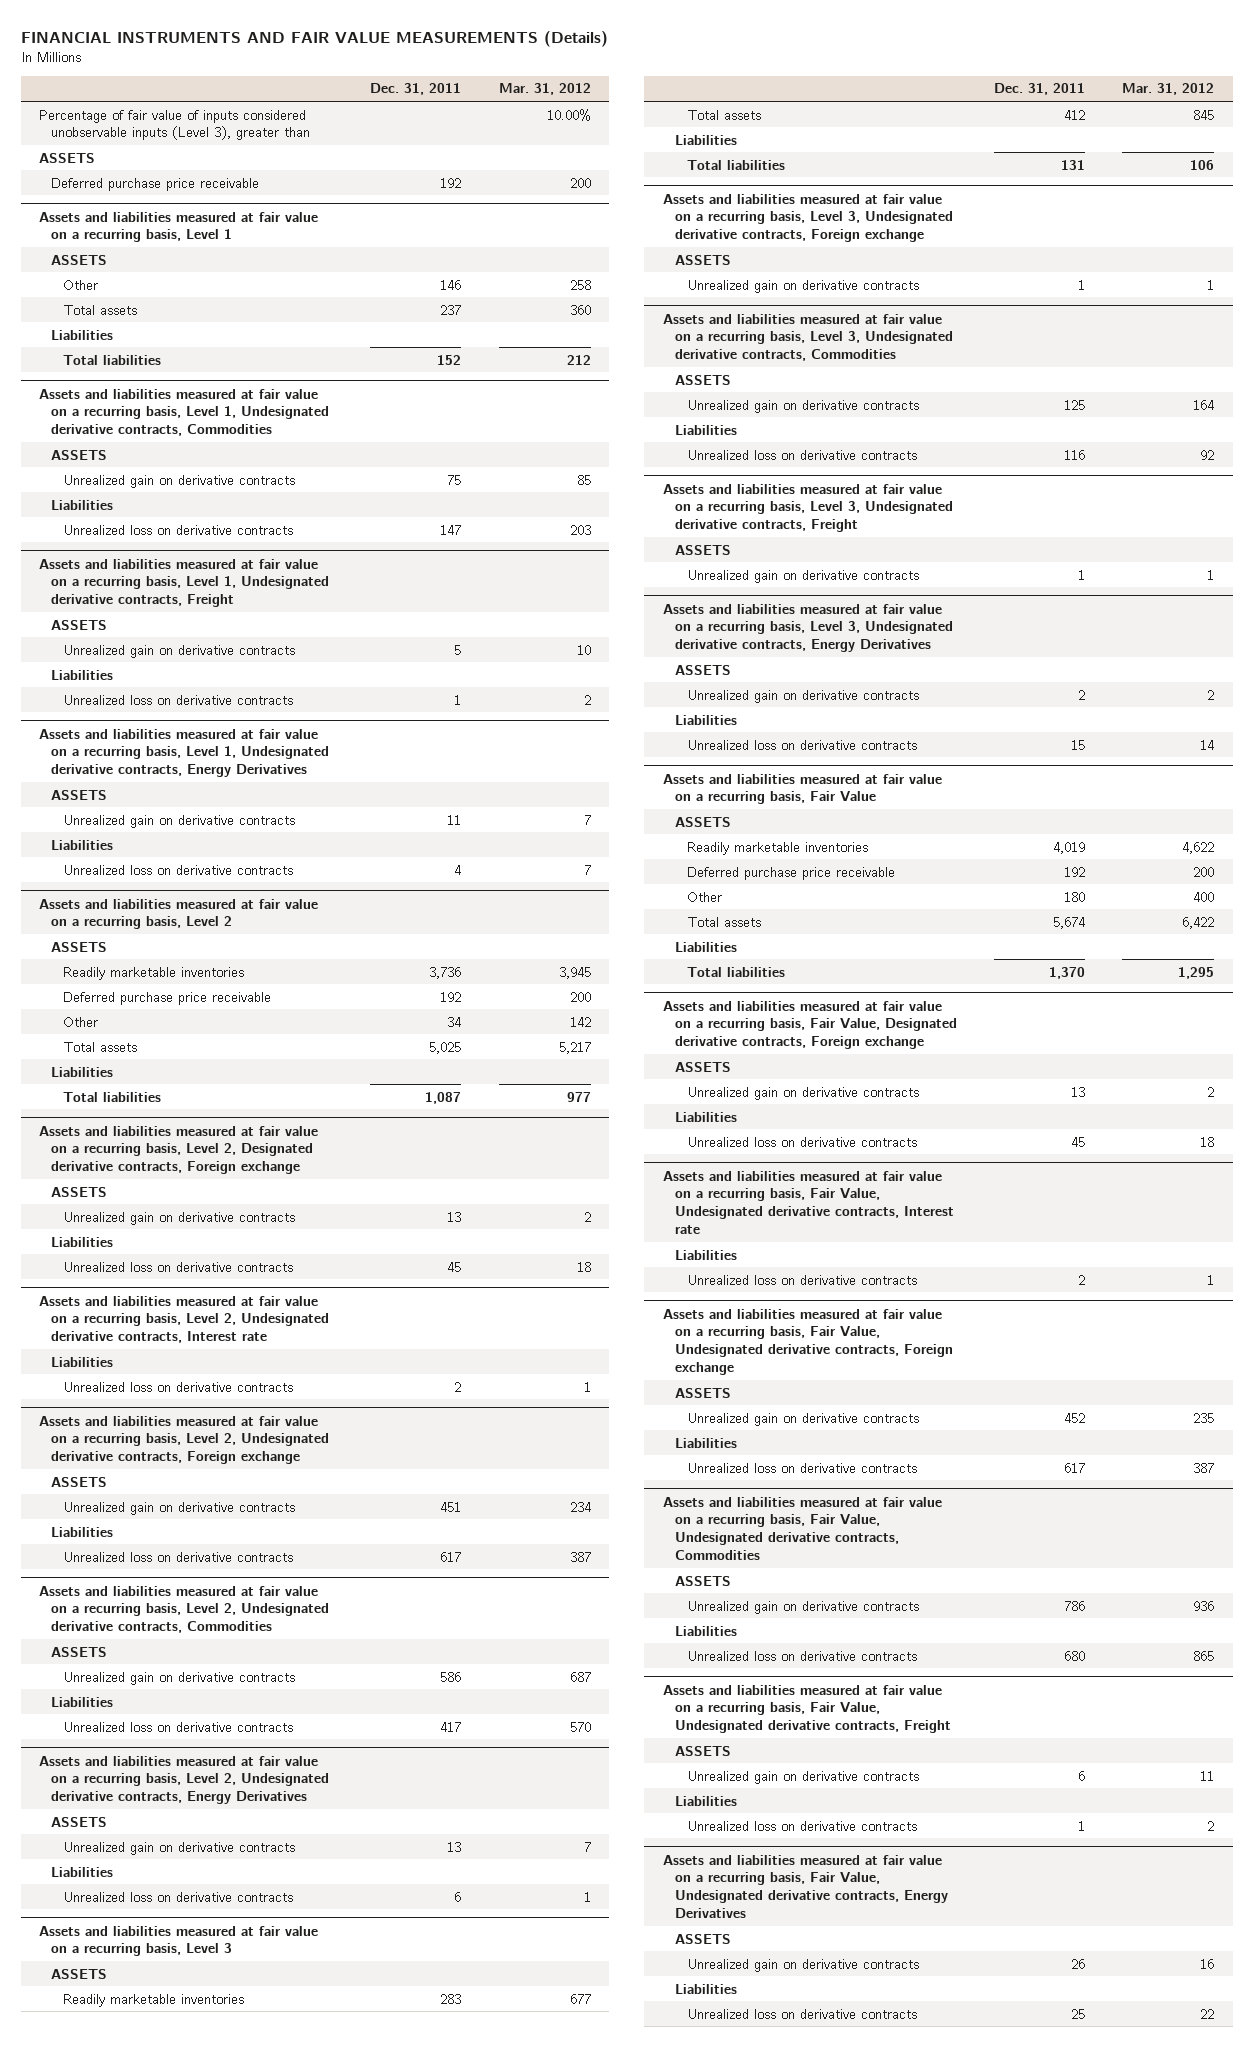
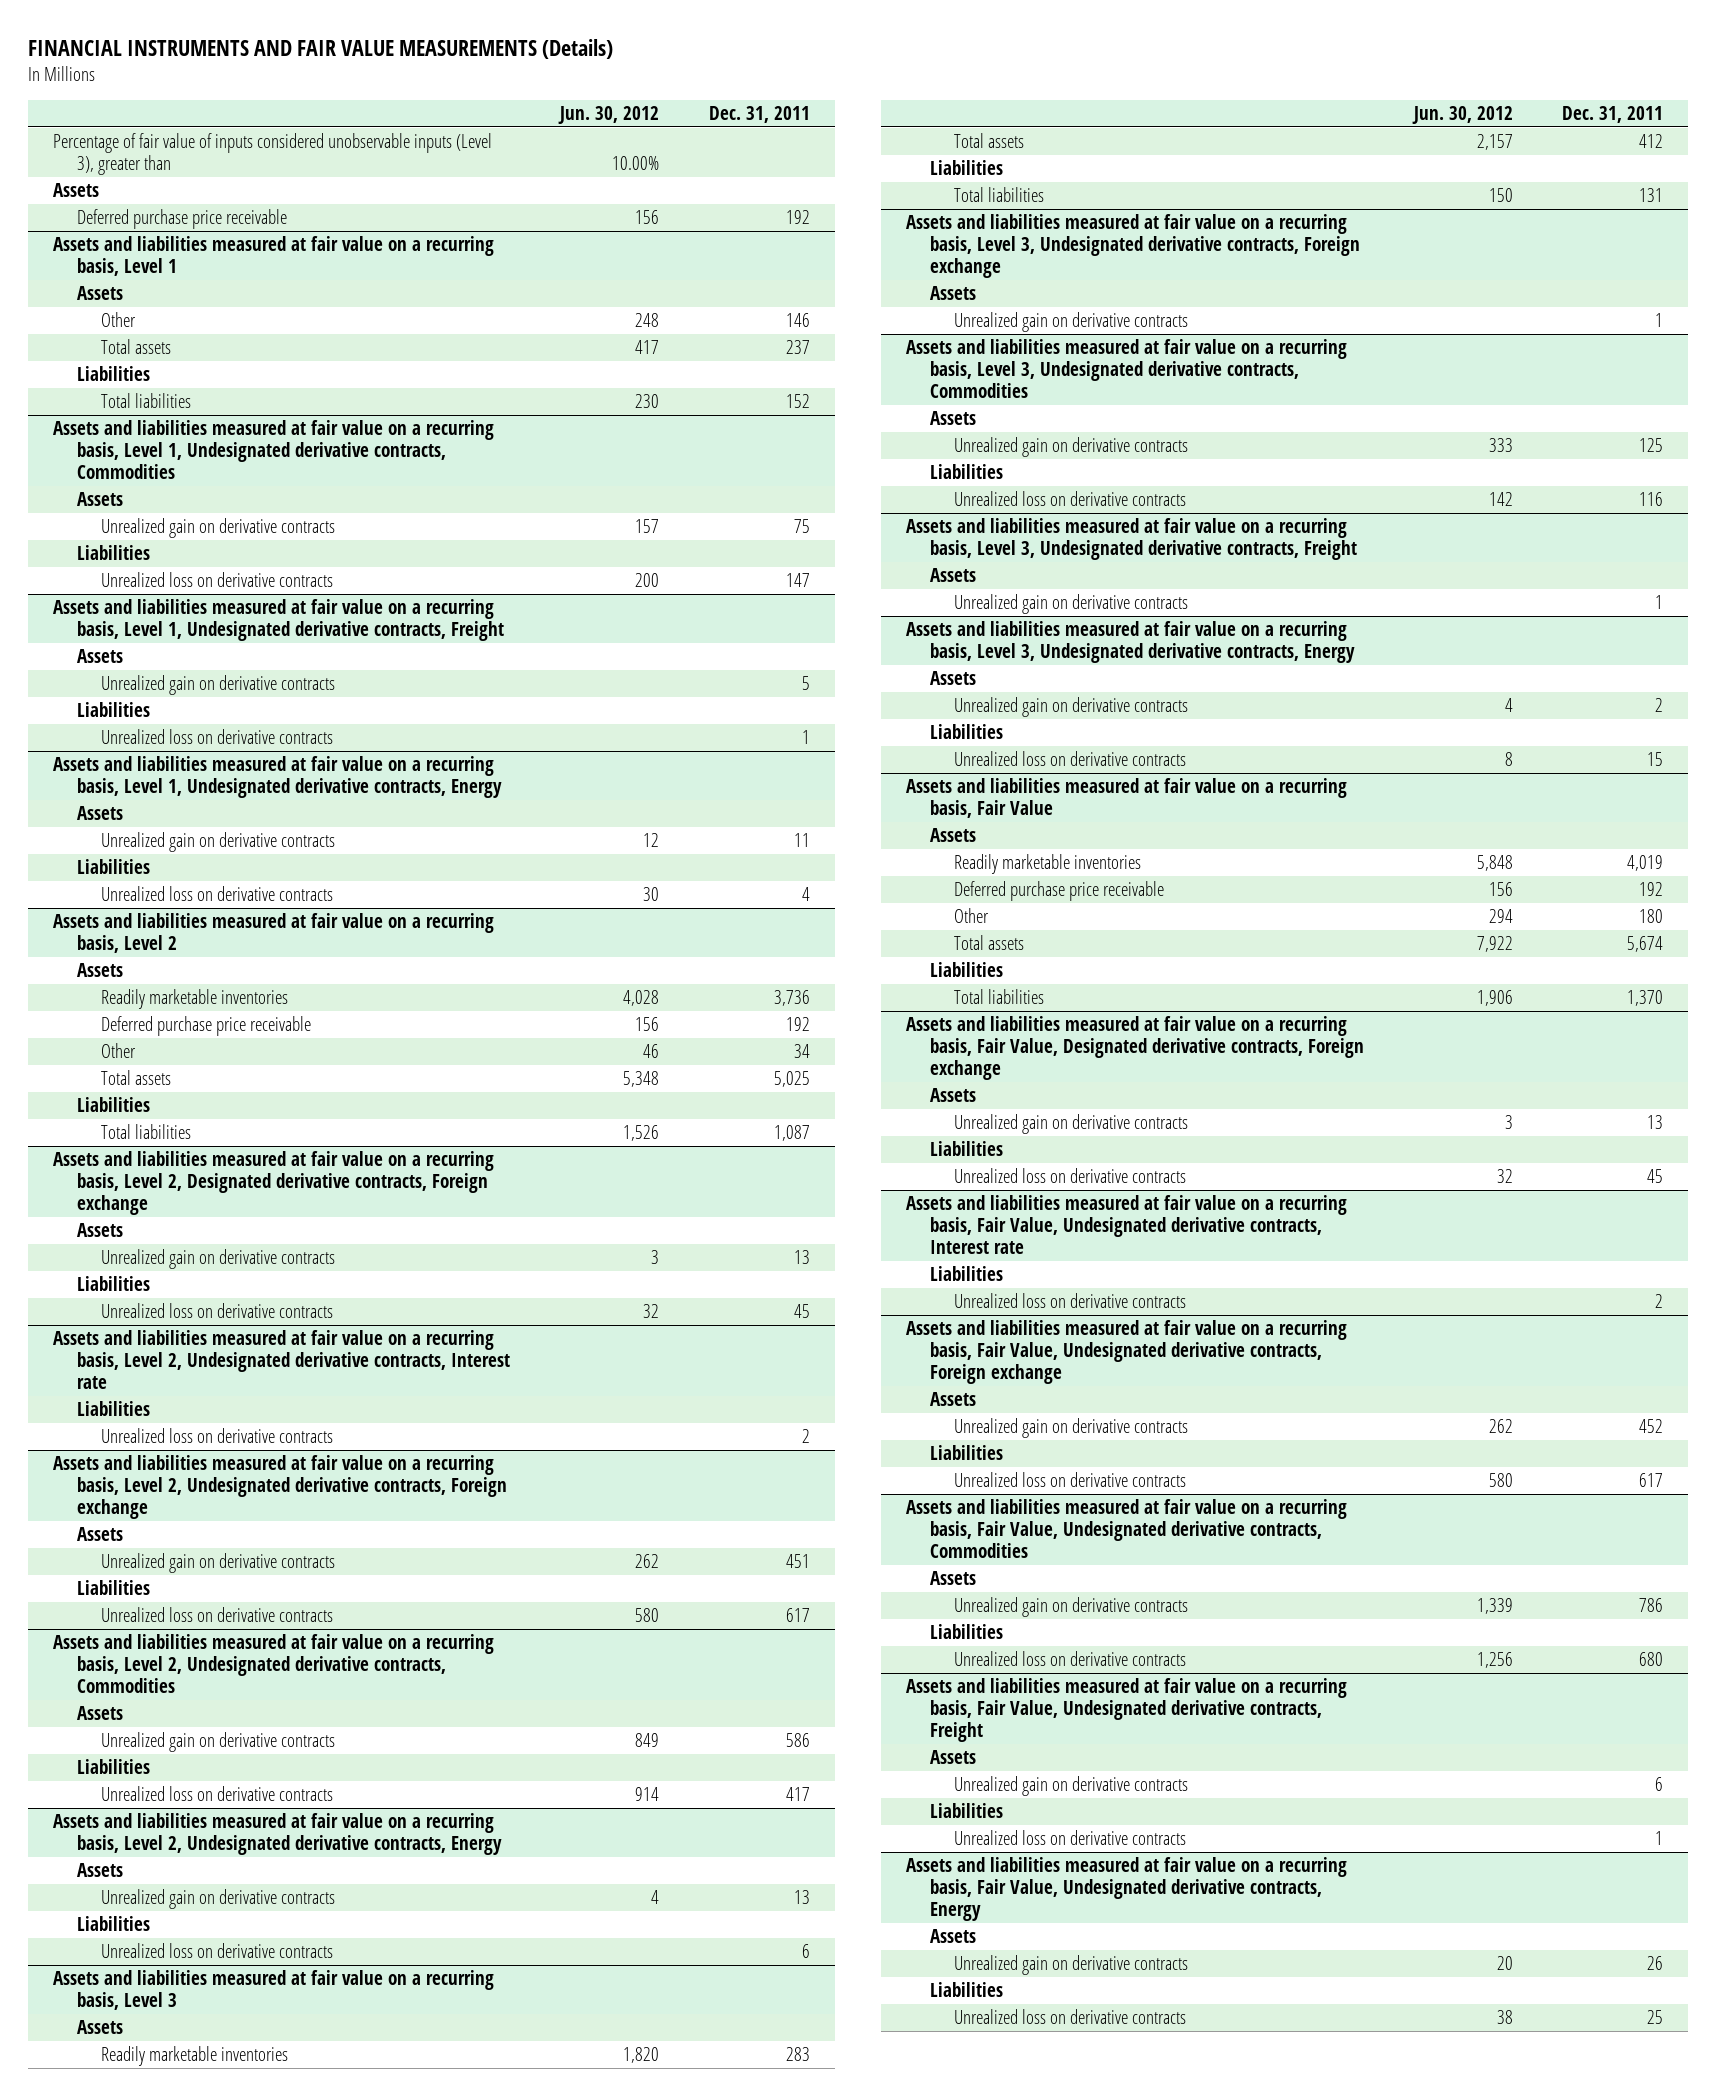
- | Dec. 31, 2011 | Mar. 31, 2012
+ | Jun. 30, 2012 | Dec. 31, 2011
- ASSETS
+ Assets
@ Assets and liabilities measured at fair value on a recurring basis, Level 1
- ASSETS
+ Assets
@ Assets and liabilities measured at fair value on a recurring basis, Level 1, Undesignated derivative contracts, Commodities
- ASSETS
+ Assets
@ Assets and liabilities measured at fair value on a recurring basis, Level 1, Undesignated derivative contracts, Freight
- ASSETS
+ Assets
- Assets and liabilities measured at fair value on a recurring basis, Level 1, Undesignated derivative contracts, Energy Derivatives
- ASSETS
+ Assets and liabilities measured at fair value on a recurring basis, Level 1, Undesignated derivative contracts, Energy
+ Assets
@ Assets and liabilities measured at fair value on a recurring basis, Level 2
- ASSETS
+ Assets
@ Assets and liabilities measured at fair value on a recurring basis, Level 2, Designated derivative contracts, Foreign exchange
- ASSETS
+ Assets
@ Assets and liabilities measured at fair value on a recurring basis, Level 2, Undesignated derivative contracts, Foreign exchange
- ASSETS
+ Assets
@ Assets and liabilities measured at fair value on a recurring basis, Level 2, Undesignated derivative contracts, Commodities
- ASSETS
+ Assets
- Assets and liabilities measured at fair value on a recurring basis, Level 2, Undesignated derivative contracts, Energy Derivatives
- ASSETS
+ Assets and liabilities measured at fair value on a recurring basis, Level 2, Undesignated derivative contracts, Energy
+ Assets
@ Assets and liabilities measured at fair value on a recurring basis, Level 3
- ASSETS
+ Assets
@ Assets and liabilities measured at fair value on a recurring basis, Level 3, Undesignated derivative contracts, Foreign exchange
- ASSETS
+ Assets
@ Assets and liabilities measured at fair value on a recurring basis, Level 3, Undesignated derivative contracts, Commodities
- ASSETS
+ Assets
@ Assets and liabilities measured at fair value on a recurring basis, Level 3, Undesignated derivative contracts, Freight
- ASSETS
+ Assets
- Assets and liabilities measured at fair value on a recurring basis, Level 3, Undesignated derivative contracts, Energy Derivatives
- ASSETS
+ Assets and liabilities measured at fair value on a recurring basis, Level 3, Undesignated derivative contracts, Energy
+ Assets
@ Assets and liabilities measured at fair value on a recurring basis, Fair Value
- ASSETS
+ Assets
@ Assets and liabilities measured at fair value on a recurring basis, Fair Value, Designated derivative contracts, Foreign exchange
- ASSETS
+ Assets
@ Assets and liabilities measured at fair value on a recurring basis, Fair Value, Undesignated derivative contracts, Foreign exchange
- ASSETS
+ Assets
@ Assets and liabilities measured at fair value on a recurring basis, Fair Value, Undesignated derivative contracts, Commodities
- ASSETS
+ Assets
@ Assets and liabilities measured at fair value on a recurring basis, Fair Value, Undesignated derivative contracts, Freight
- ASSETS
+ Assets
- Assets and liabilities measured at fair value on a recurring basis, Fair Value, Undesignated derivative contracts, Energy Derivatives
- ASSETS
+ Assets and liabilities measured at fair value on a recurring basis, Fair Value, Undesignated derivative contracts, Energy
+ Assets

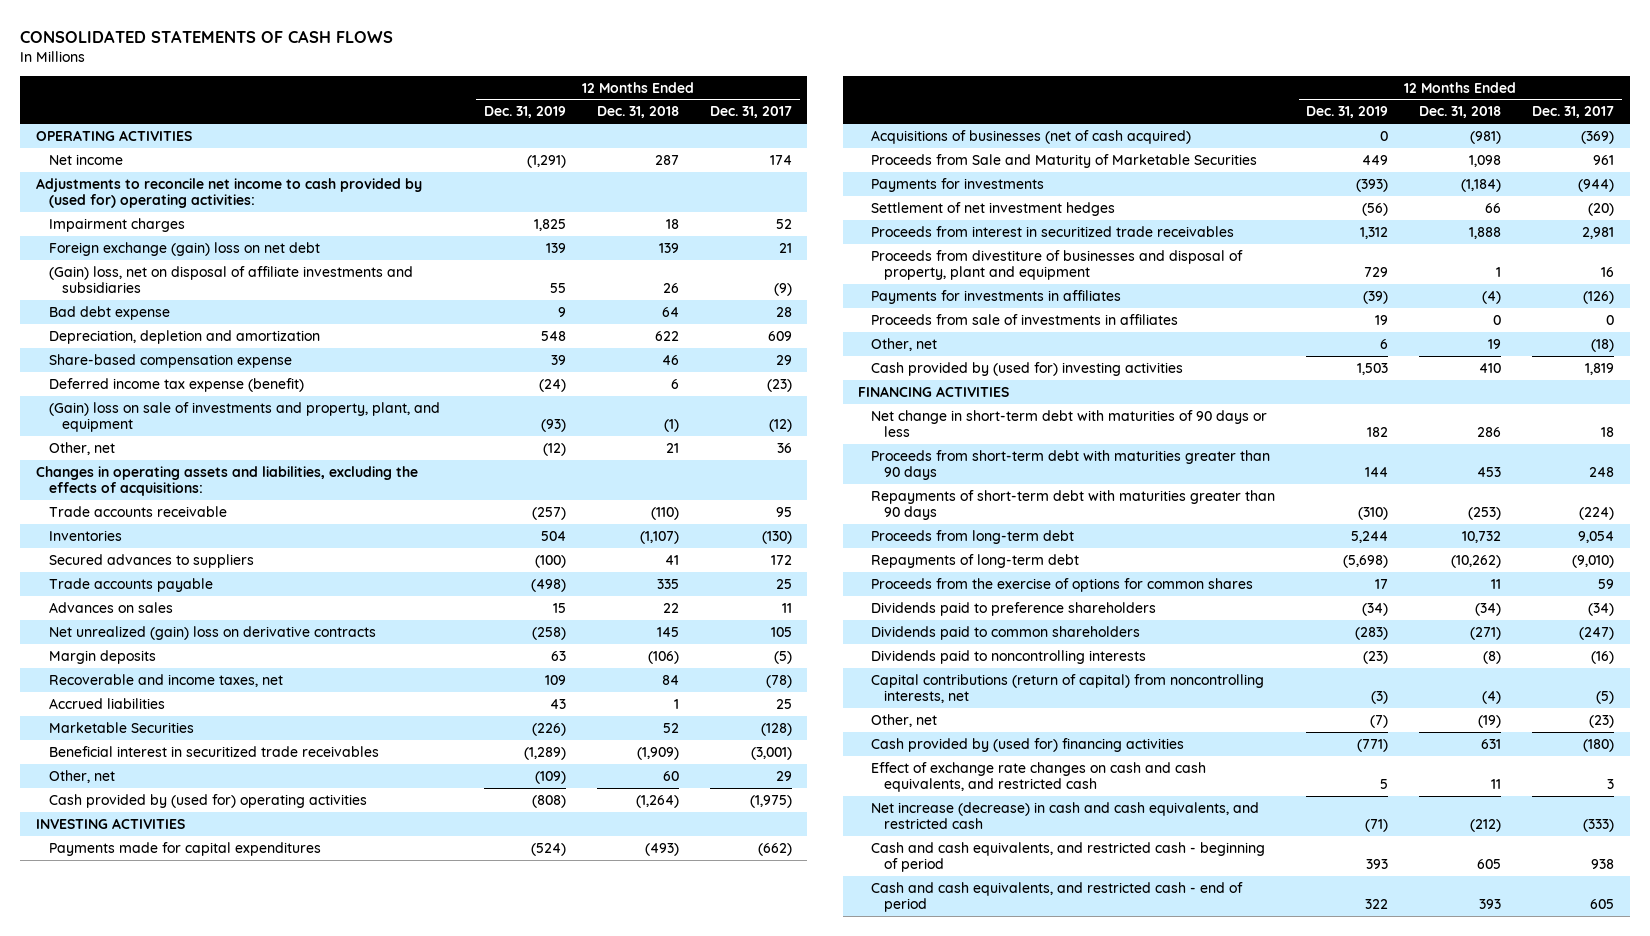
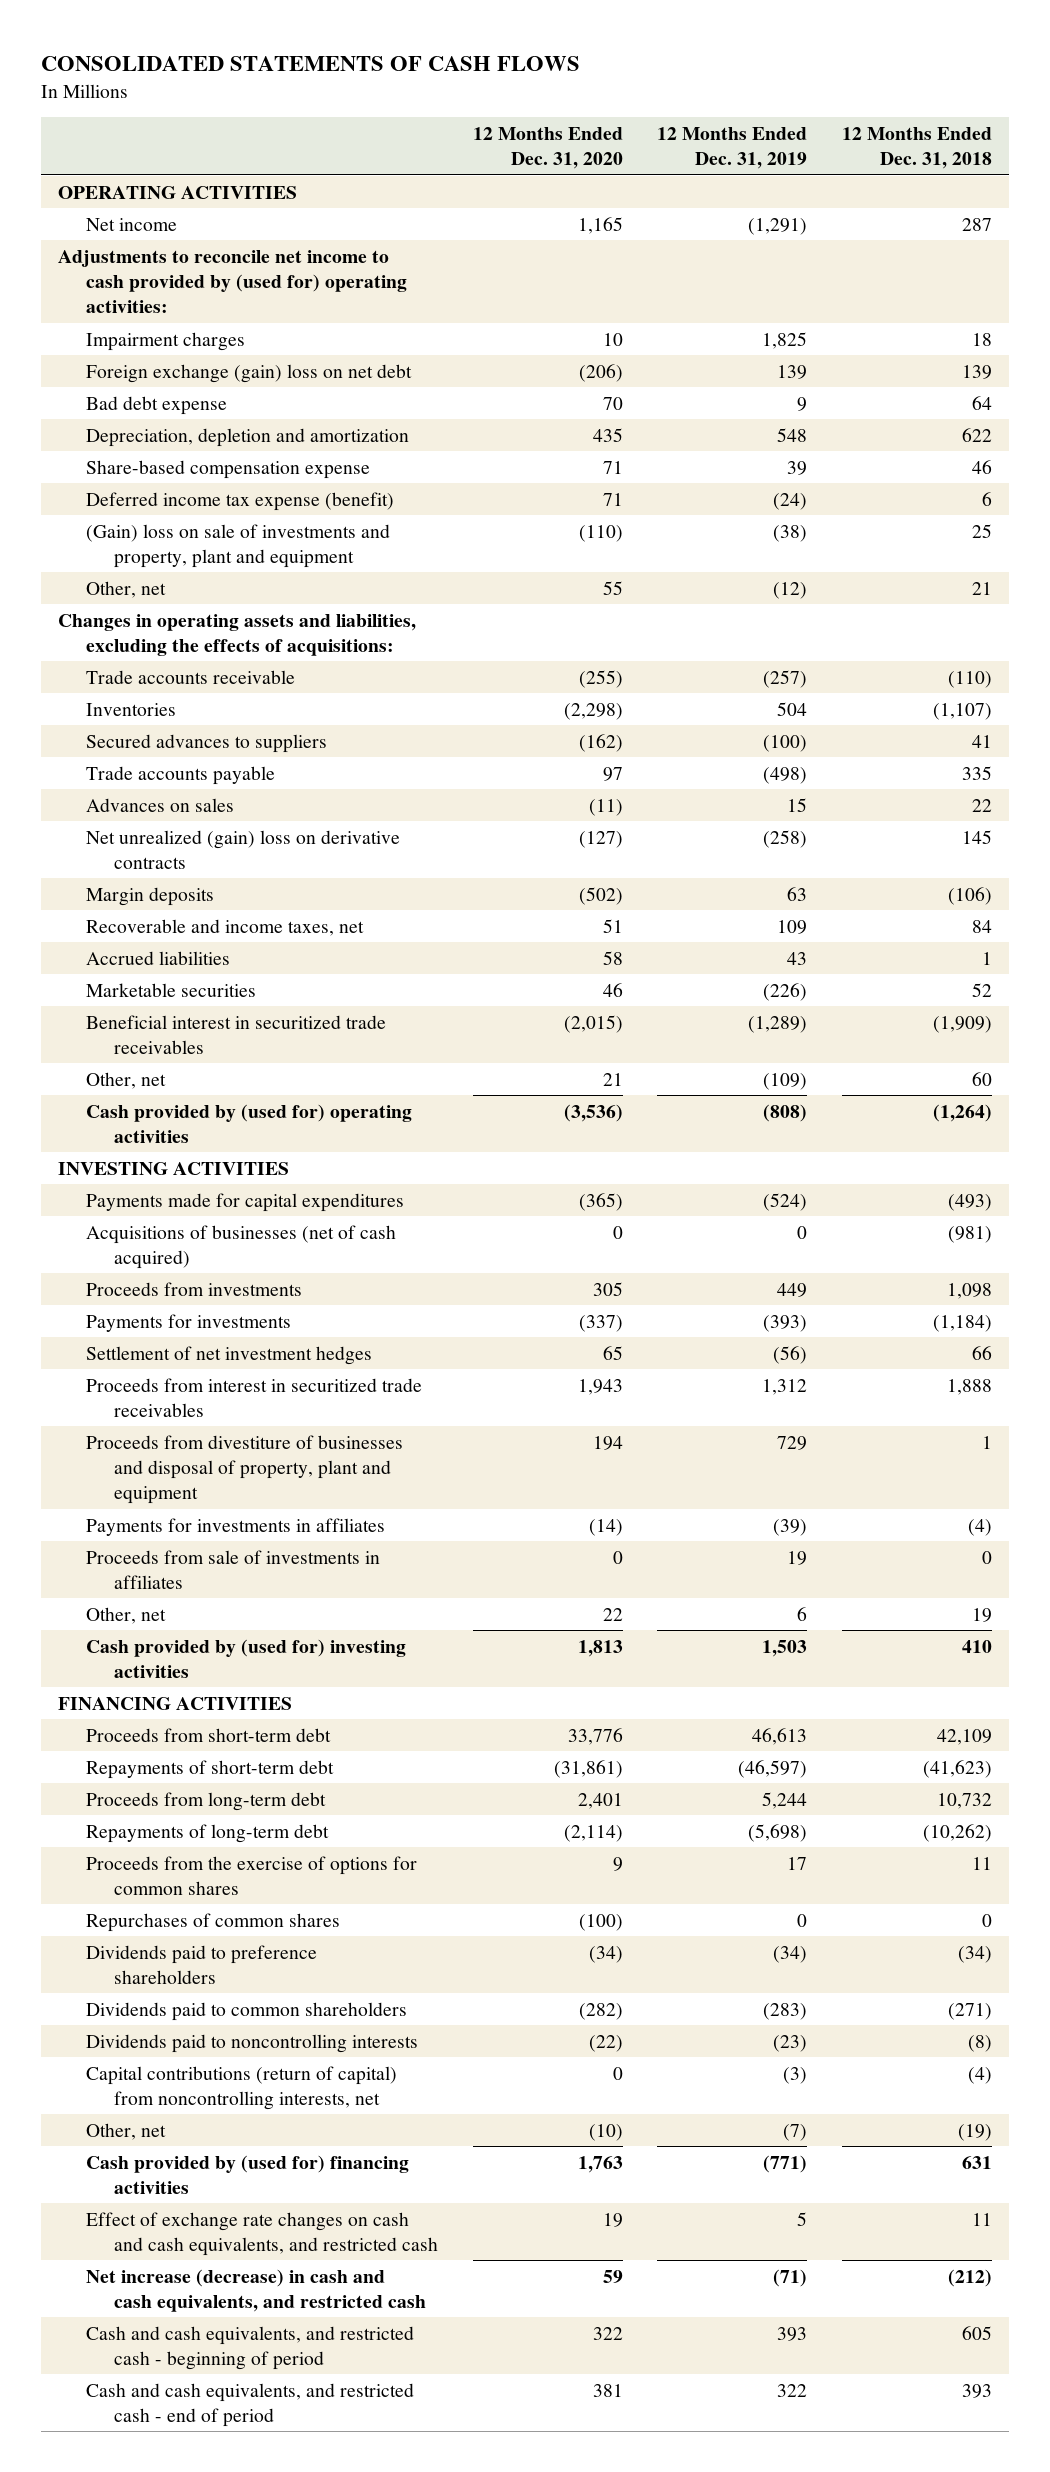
- | 12 Months Ended Dec. 31, 2019 | 12 Months Ended Dec. 31, 2018 | 12 Months Ended Dec. 31, 2017
+ | 12 Months Ended Dec. 31, 2020 | 12 Months Ended Dec. 31, 2019 | 12 Months Ended Dec. 31, 2018
- (Gain) loss, net on disposal of affiliate investments and subsidiaries | 55 | 26 | (9)
- (Gain) loss on sale of investments and property, plant, and equipment | (93) | (1) | (12)
+ (Gain) loss on sale of investments and property, plant and equipment | (110) | (38) | 25
- Marketable Securities | (226) | 52 | (128)
+ Marketable securities | 46 | (226) | 52
- Proceeds from Sale and Maturity of Marketable Securities | 449 | 1,098 | 961
+ Proceeds from investments | 305 | 449 | 1,098
- Net change in short-term debt with maturities of 90 days or less | 182 | 286 | 18
- Proceeds from short-term debt with maturities greater than 90 days | 144 | 453 | 248
- Repayments of short-term debt with maturities greater than 90 days | (310) | (253) | (224)
+ Proceeds from short-term debt | 33,776 | 46,613 | 42,109
+ Repayments of short-term debt | (31,861) | (46,597) | (41,623)
+ Repurchases of common shares | (100) | 0 | 0

